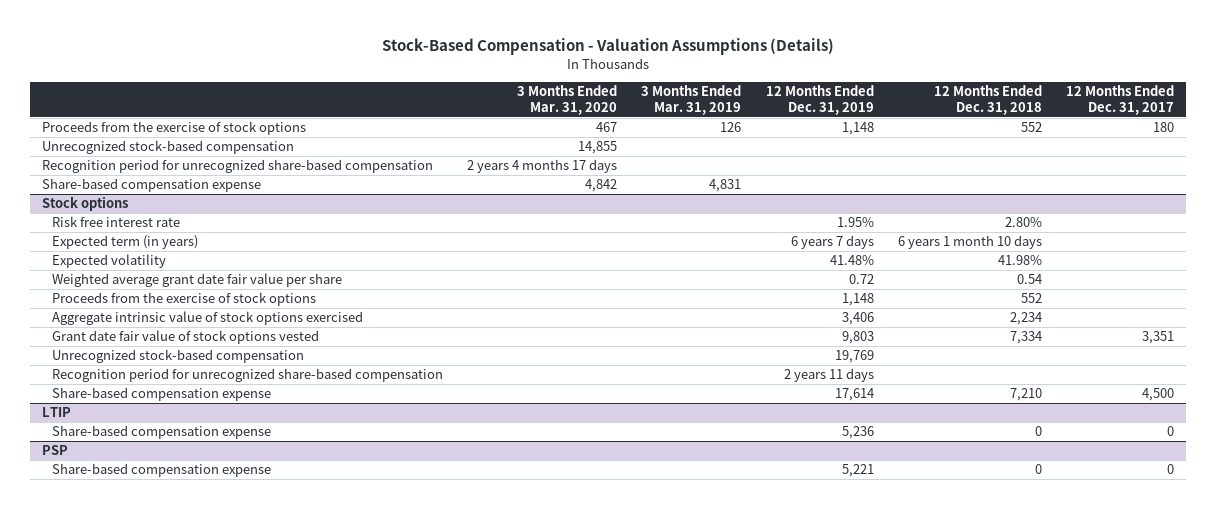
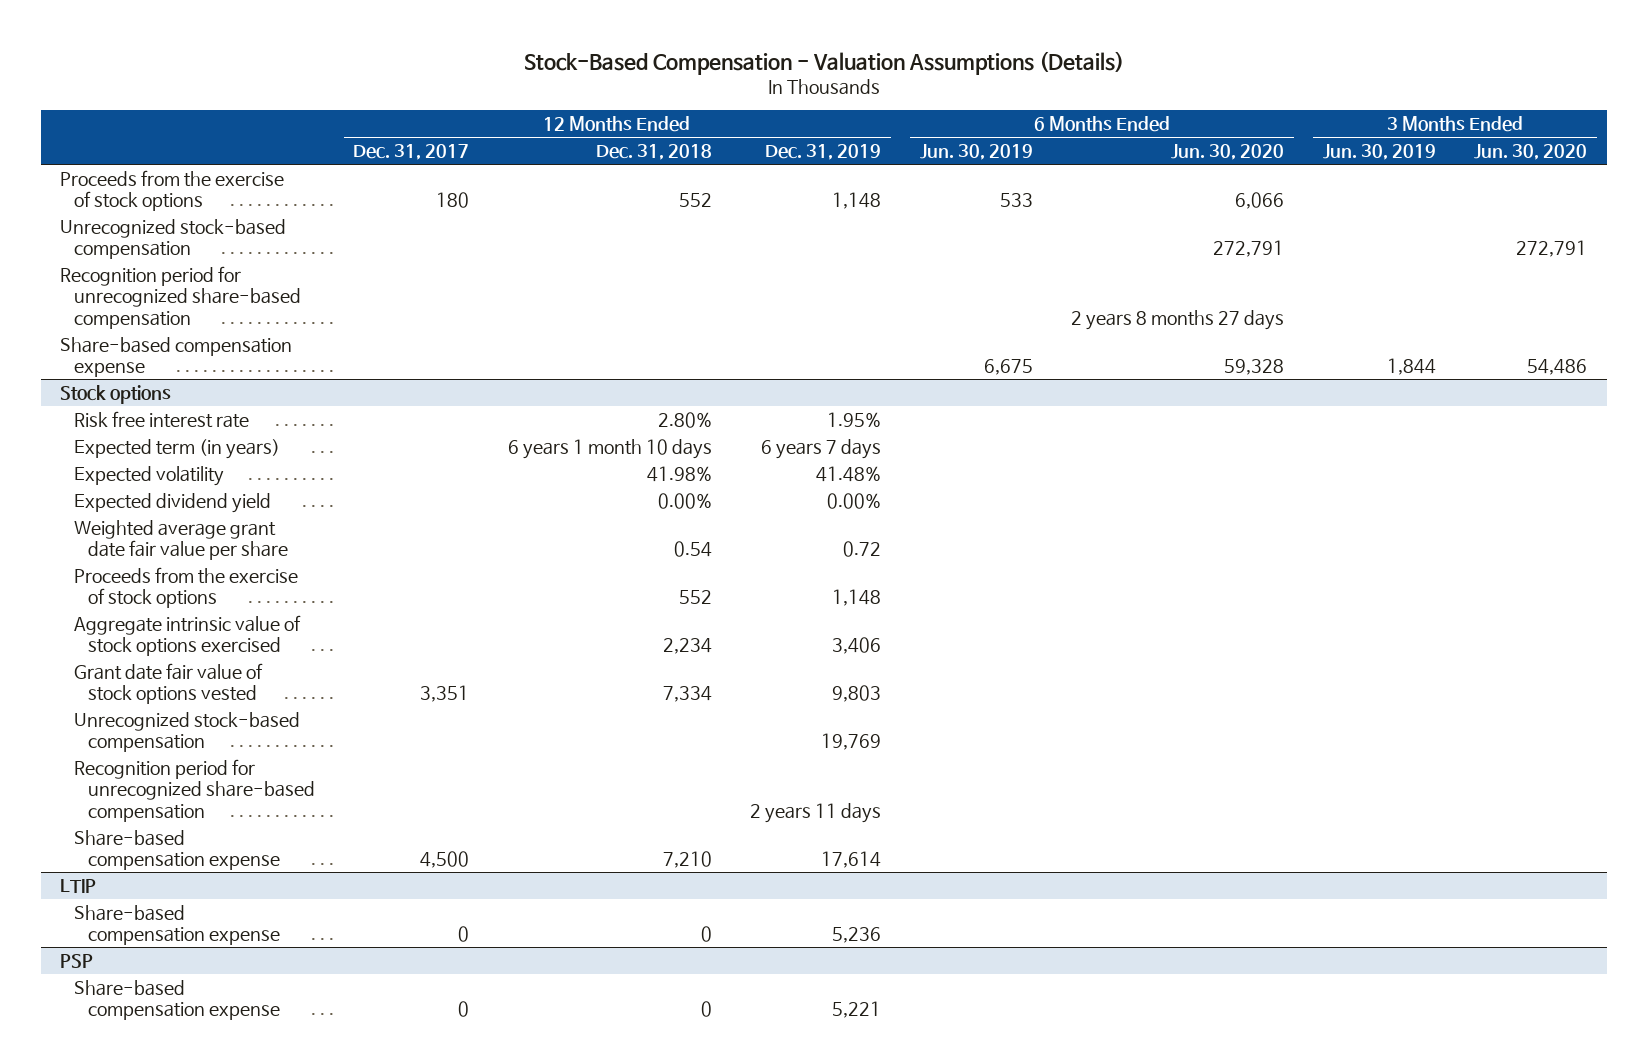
- | 3 Months Ended Mar. 31, 2020 | 3 Months Ended Mar. 31, 2019 | 12 Months Ended Dec. 31, 2019 | 12 Months Ended Dec. 31, 2018 | 12 Months Ended Dec. 31, 2017
+ | 12 Months Ended Dec. 31, 2017 | 12 Months Ended Dec. 31, 2018 | 12 Months Ended Dec. 31, 2019 | 6 Months Ended Jun. 30, 2019 | 6 Months Ended Jun. 30, 2020 | 3 Months Ended Jun. 30, 2019 | 3 Months Ended Jun. 30, 2020
@ Stock options
+ Expected dividend yield | | 0.00% | 0.00% | | | |

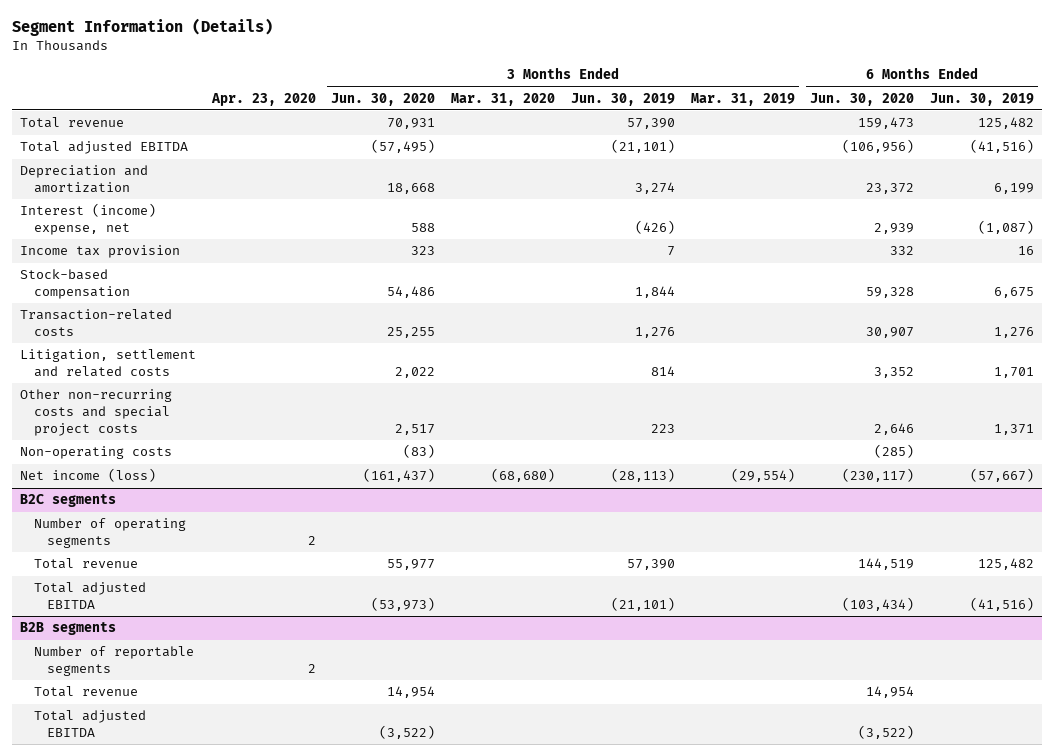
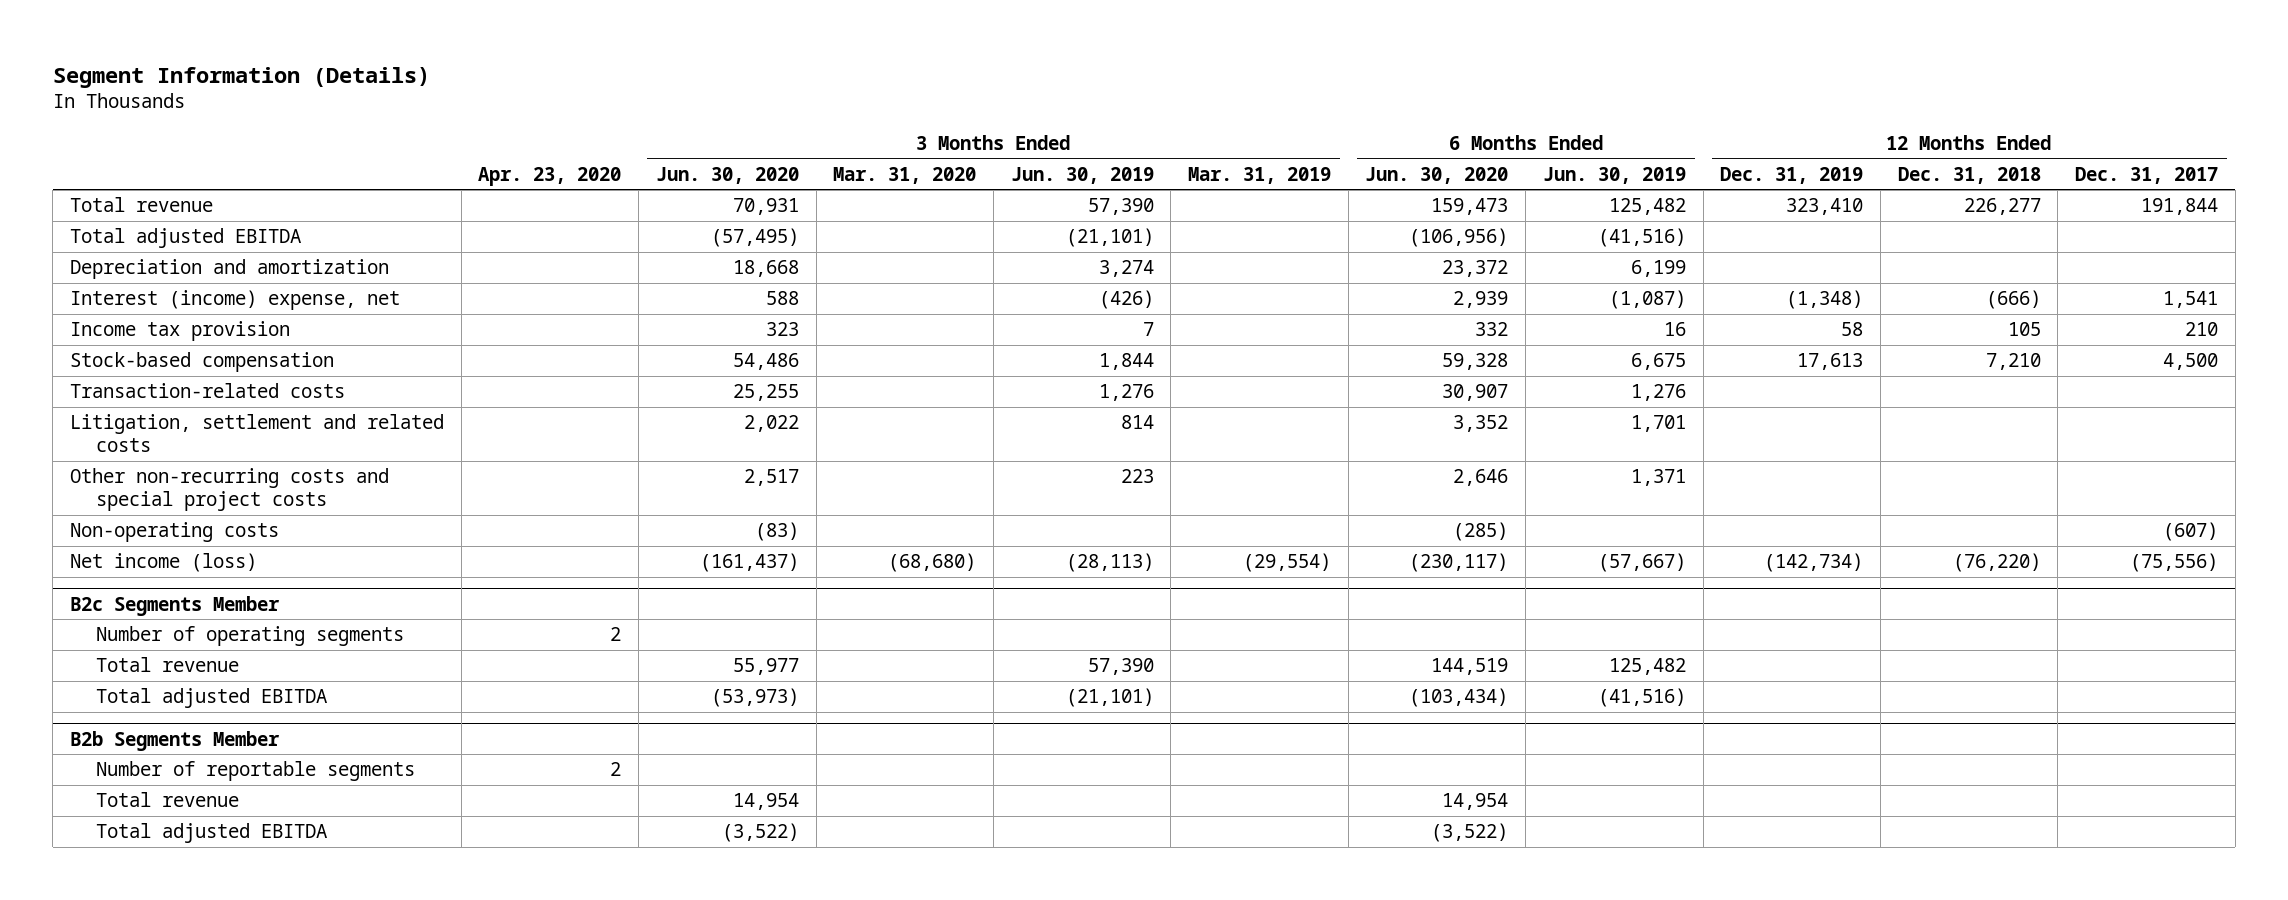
- | Apr. 23, 2020 | 3 Months Ended Jun. 30, 2020 | 3 Months Ended Mar. 31, 2020 | 3 Months Ended Jun. 30, 2019 | 3 Months Ended Mar. 31, 2019 | 6 Months Ended Jun. 30, 2020 | 6 Months Ended Jun. 30, 2019
+ | Apr. 23, 2020 | 3 Months Ended Jun. 30, 2020 | 3 Months Ended Mar. 31, 2020 | 3 Months Ended Jun. 30, 2019 | 3 Months Ended Mar. 31, 2019 | 6 Months Ended Jun. 30, 2020 | 6 Months Ended Jun. 30, 2019 | 12 Months Ended Dec. 31, 2019 | 12 Months Ended Dec. 31, 2018 | 12 Months Ended Dec. 31, 2017
- B2C segments
+ B2c Segments Member
- B2B segments
+ B2b Segments Member

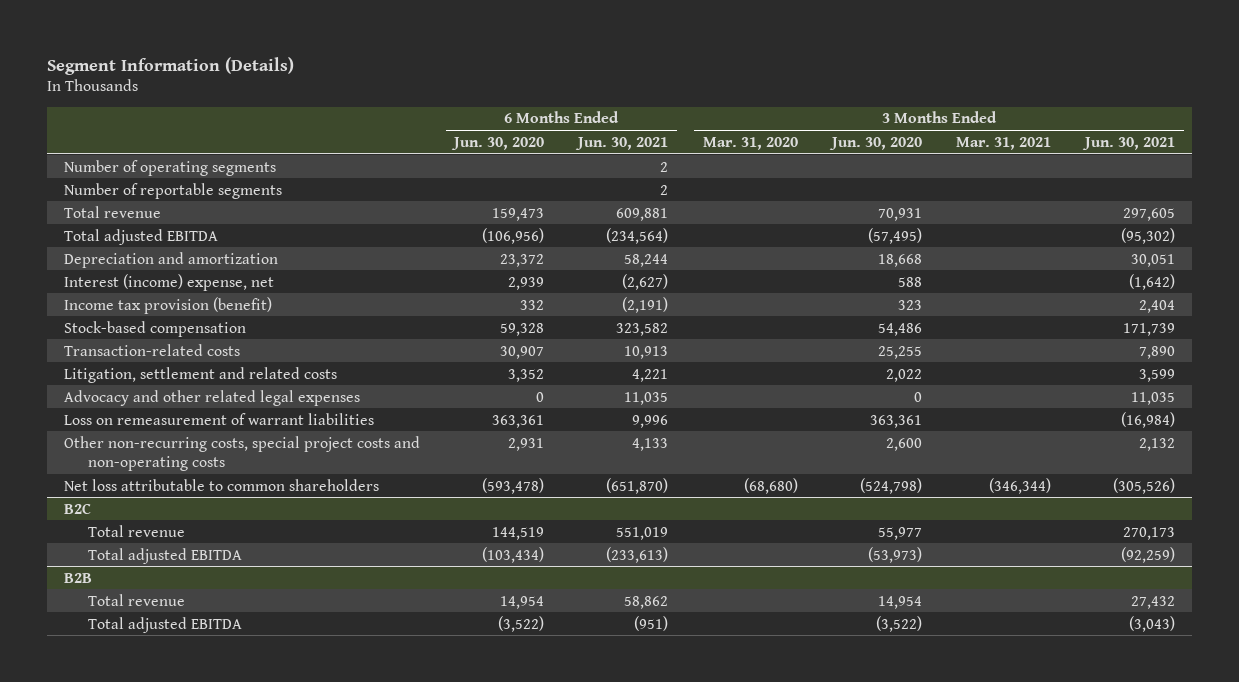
- | Apr. 23, 2020 | 3 Months Ended Jun. 30, 2020 | 3 Months Ended Mar. 31, 2020 | 3 Months Ended Jun. 30, 2019 | 3 Months Ended Mar. 31, 2019 | 6 Months Ended Jun. 30, 2020 | 6 Months Ended Jun. 30, 2019 | 12 Months Ended Dec. 31, 2019 | 12 Months Ended Dec. 31, 2018 | 12 Months Ended Dec. 31, 2017
+ | 6 Months Ended Jun. 30, 2020 | 6 Months Ended Jun. 30, 2021 | 3 Months Ended Mar. 31, 2020 | 3 Months Ended Jun. 30, 2020 | 3 Months Ended Mar. 31, 2021 | 3 Months Ended Jun. 30, 2021
+ Number of operating segments | | 2 | | | |
+ Number of reportable segments | | 2 | | | |
- Income tax provision | | 323 | | 7 | | 332 | 16 | 58 | 105 | 210
+ Income tax provision (benefit) | 332 | (2,191) | | 323 | | 2,404
- Other non-recurring costs and special project costs | | 2,517 | | 223 | | 2,646 | 1,371 | | |
- Non-operating costs | | (83) | | | | (285) | | | | (607)
- Net income (loss) | | (161,437) | (68,680) | (28,113) | (29,554) | (230,117) | (57,667) | (142,734) | (76,220) | (75,556)
- B2c Segments Member
- Number of operating segments | 2 | | | | | | | | |
+ Advocacy and other related legal expenses | 0 | 11,035 | | 0 | | 11,035
+ Loss on remeasurement of warrant liabilities | 363,361 | 9,996 | | 363,361 | | (16,984)
+ Other non-recurring costs, special project costs and non-operating costs | 2,931 | 4,133 | | 2,600 | | 2,132
+ Net loss attributable to common shareholders | (593,478) | (651,870) | (68,680) | (524,798) | (346,344) | (305,526)
+ B2C
- B2b Segments Member
- Number of reportable segments | 2 | | | | | | | | |
+ B2B

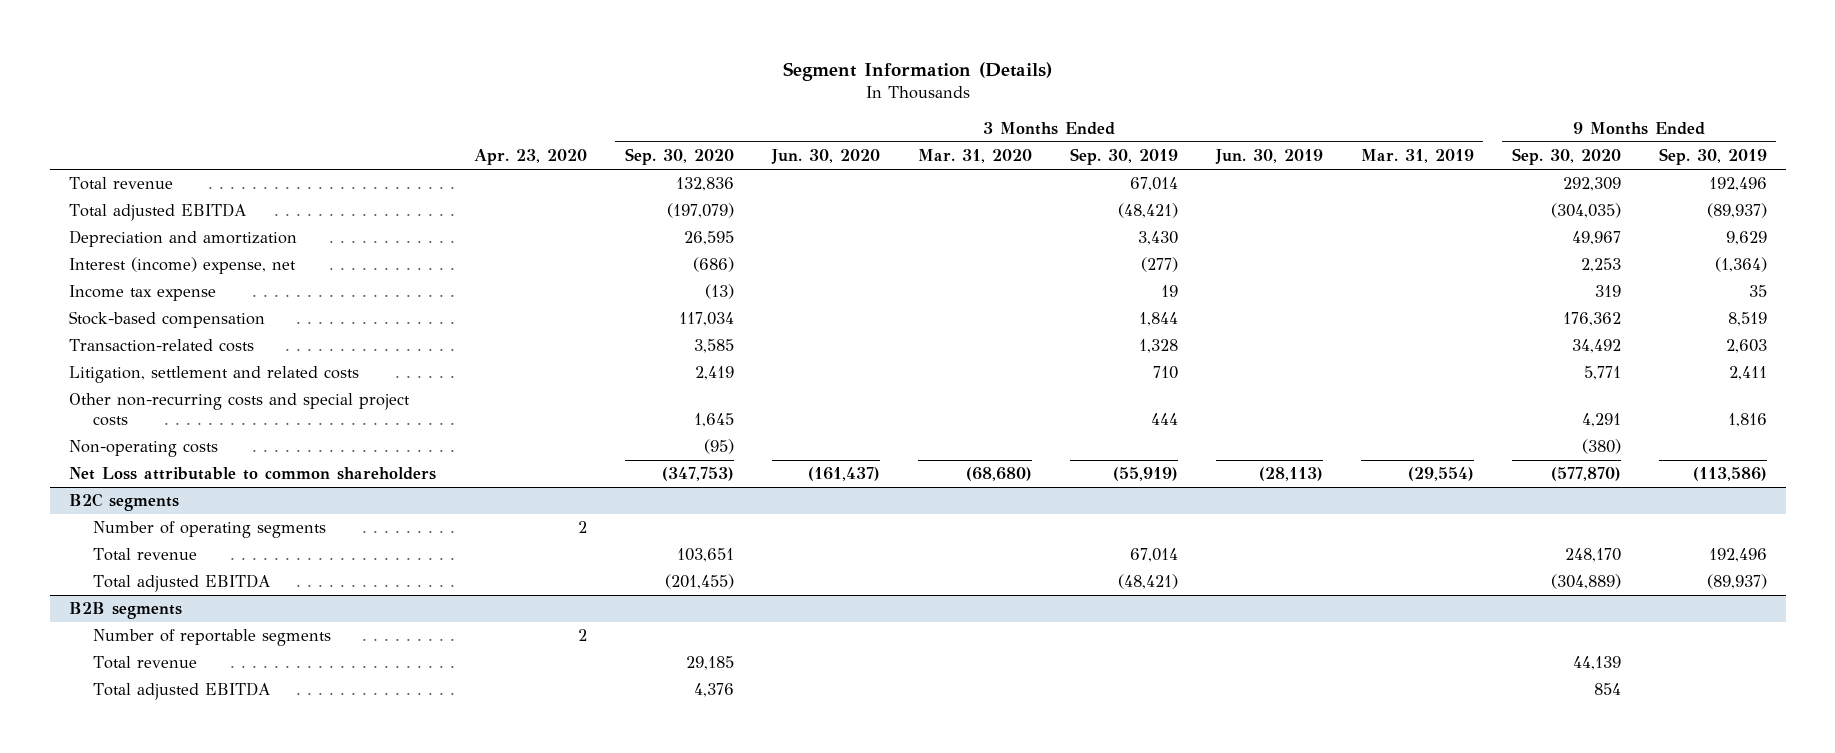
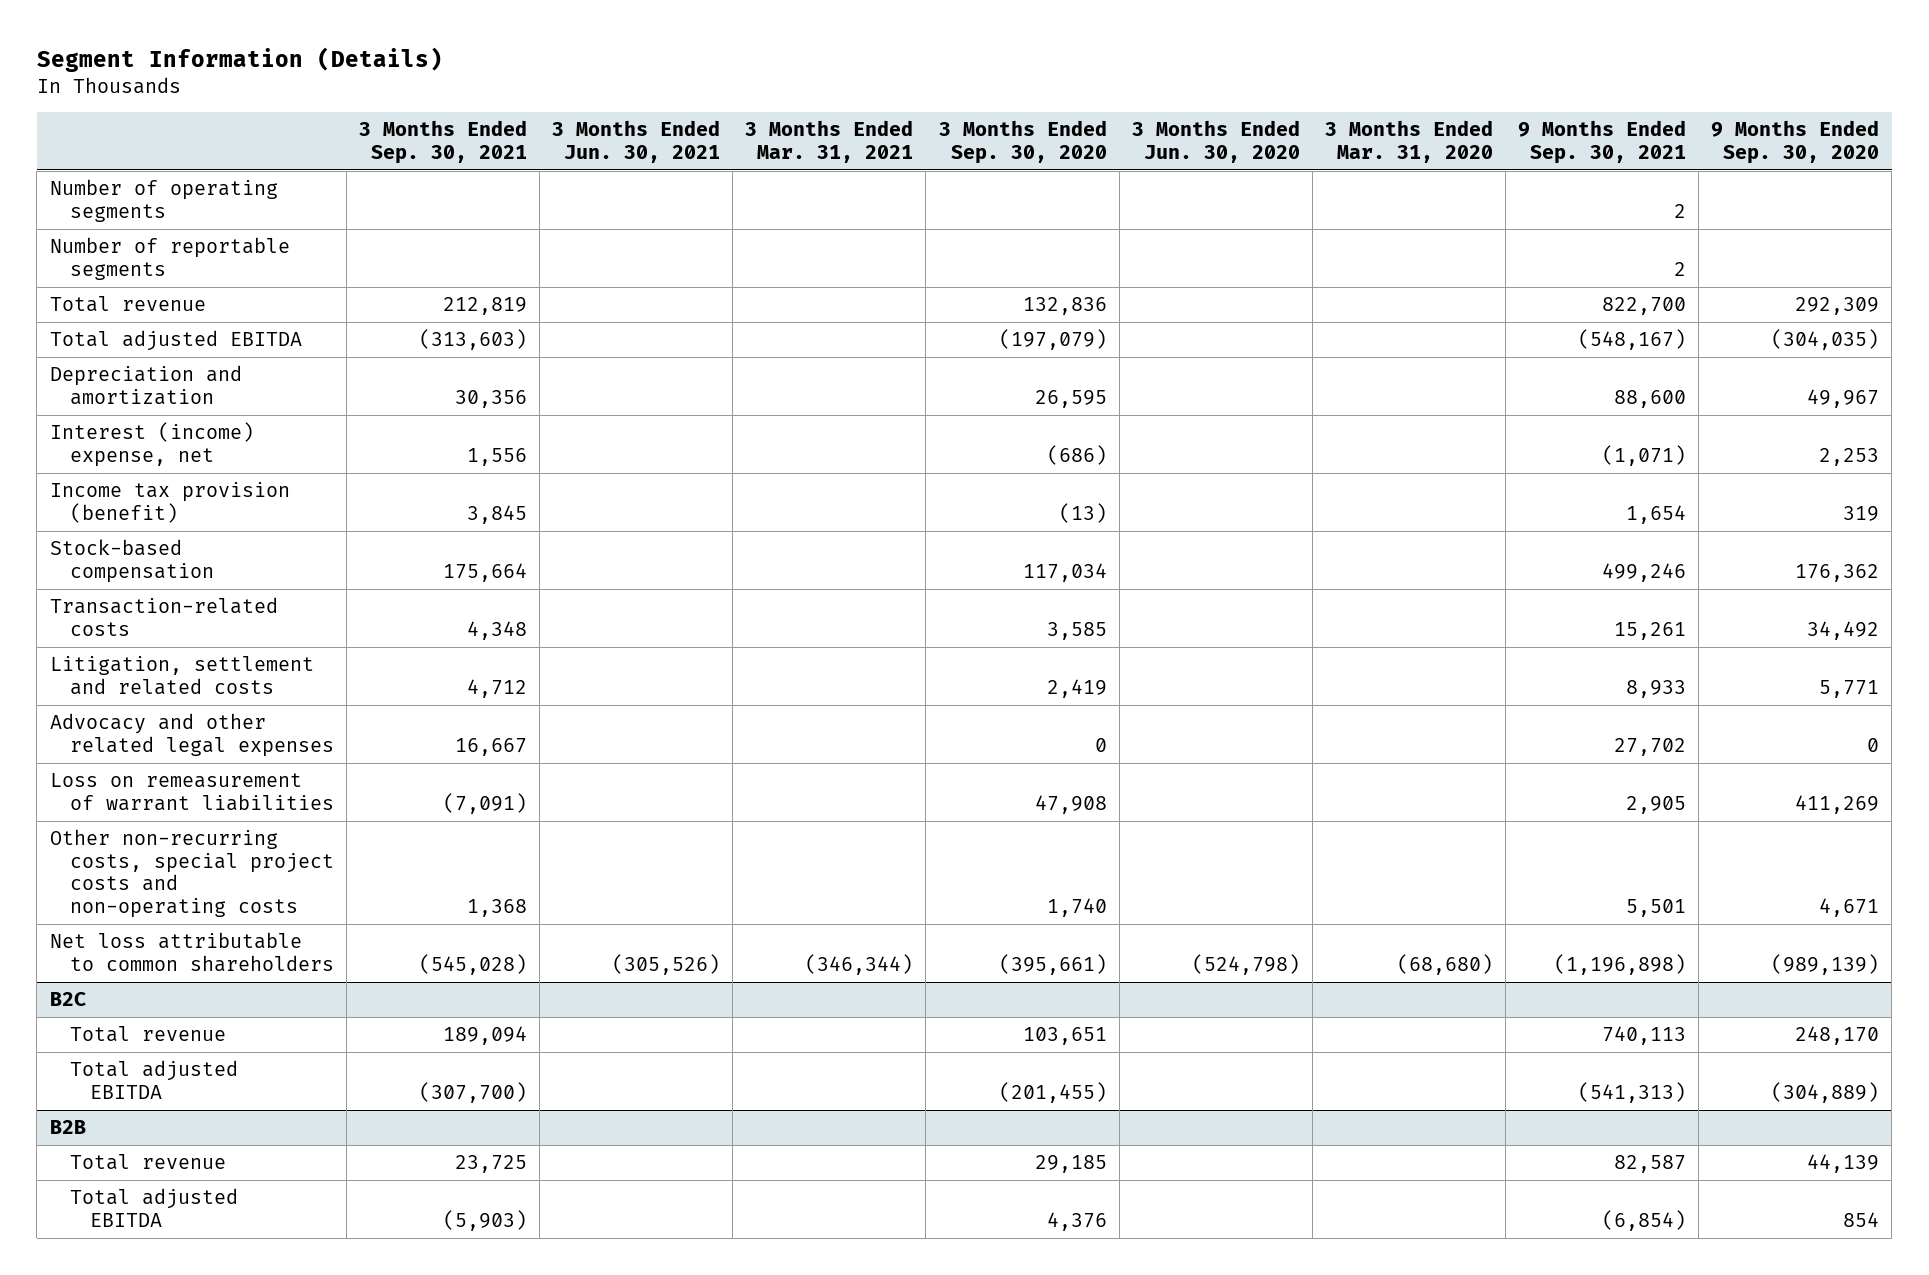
- | Apr. 23, 2020 | 3 Months Ended Sep. 30, 2020 | 3 Months Ended Jun. 30, 2020 | 3 Months Ended Mar. 31, 2020 | 3 Months Ended Sep. 30, 2019 | 3 Months Ended Jun. 30, 2019 | 3 Months Ended Mar. 31, 2019 | 9 Months Ended Sep. 30, 2020 | 9 Months Ended Sep. 30, 2019
+ | 3 Months Ended Sep. 30, 2021 | 3 Months Ended Jun. 30, 2021 | 3 Months Ended Mar. 31, 2021 | 3 Months Ended Sep. 30, 2020 | 3 Months Ended Jun. 30, 2020 | 3 Months Ended Mar. 31, 2020 | 9 Months Ended Sep. 30, 2021 | 9 Months Ended Sep. 30, 2020
+ Number of operating segments | | | | | | | 2 |
+ Number of reportable segments | | | | | | | 2 |
- Income tax expense | | (13) | | | 19 | | | 319 | 35
+ Income tax provision (benefit) | 3,845 | | | (13) | | | 1,654 | 319
- Other non-recurring costs and special project costs | | 1,645 | | | 444 | | | 4,291 | 1,816
- Non-operating costs | | (95) | | | | | | (380) |
- Net Loss attributable to common shareholders | | (347,753) | (161,437) | (68,680) | (55,919) | (28,113) | (29,554) | (577,870) | (113,586)
- B2C segments
- Number of operating segments | 2 | | | | | | | |
+ Advocacy and other related legal expenses | 16,667 | | | 0 | | | 27,702 | 0
+ Loss on remeasurement of warrant liabilities | (7,091) | | | 47,908 | | | 2,905 | 411,269
+ Other non-recurring costs, special project costs and non-operating costs | 1,368 | | | 1,740 | | | 5,501 | 4,671
+ Net loss attributable to common shareholders | (545,028) | (305,526) | (346,344) | (395,661) | (524,798) | (68,680) | (1,196,898) | (989,139)
+ B2C
- B2B segments
- Number of reportable segments | 2 | | | | | | | |
+ B2B

